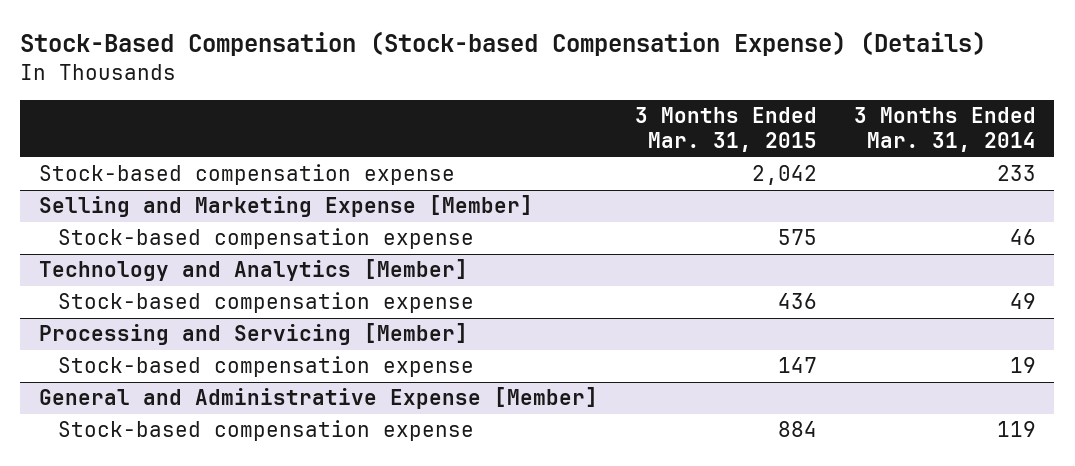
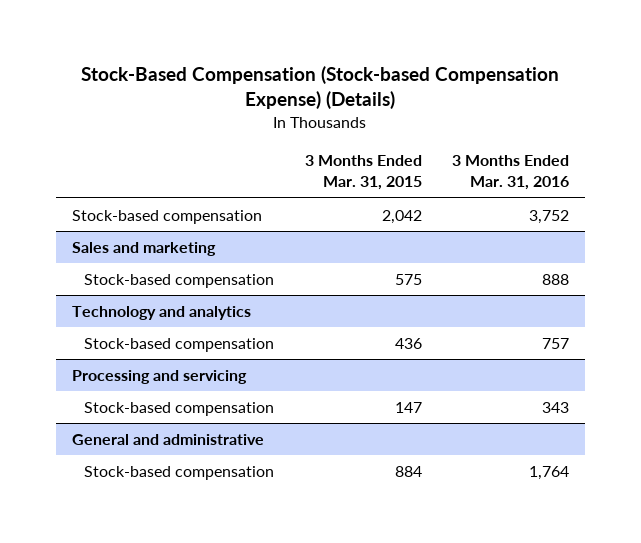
- | 3 Months Ended Mar. 31, 2015 | 3 Months Ended Mar. 31, 2014
+ | 3 Months Ended Mar. 31, 2015 | 3 Months Ended Mar. 31, 2016
- Stock-based compensation expense | 2,042 | 233
- Selling and Marketing Expense [Member]
- Stock-based compensation expense | 575 | 46
- Technology and Analytics [Member]
- Stock-based compensation expense | 436 | 49
- Processing and Servicing [Member]
- Stock-based compensation expense | 147 | 19
- General and Administrative Expense [Member]
- Stock-based compensation expense | 884 | 119
+ Stock-based compensation | 2,042 | 3,752
+ Sales and marketing
+ Stock-based compensation | 575 | 888
+ Technology and analytics
+ Stock-based compensation | 436 | 757
+ Processing and servicing
+ Stock-based compensation | 147 | 343
+ General and administrative
+ Stock-based compensation | 884 | 1,764

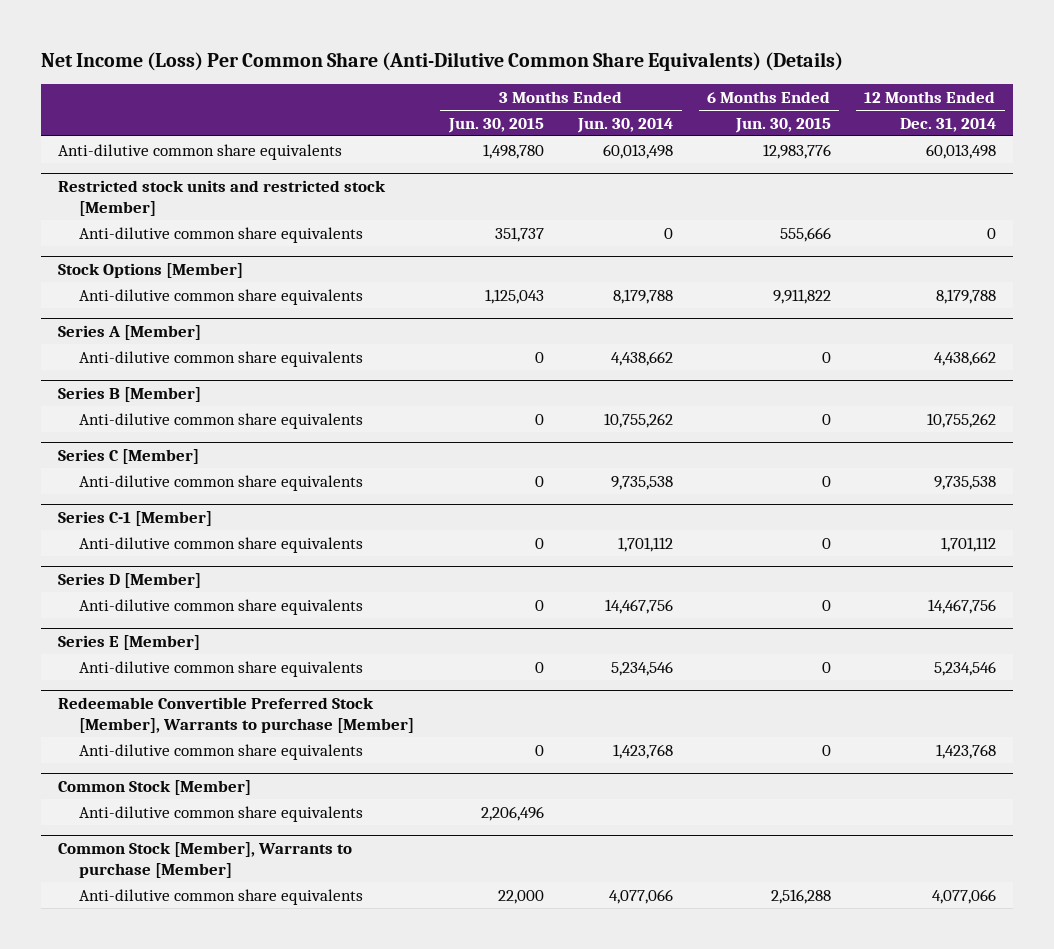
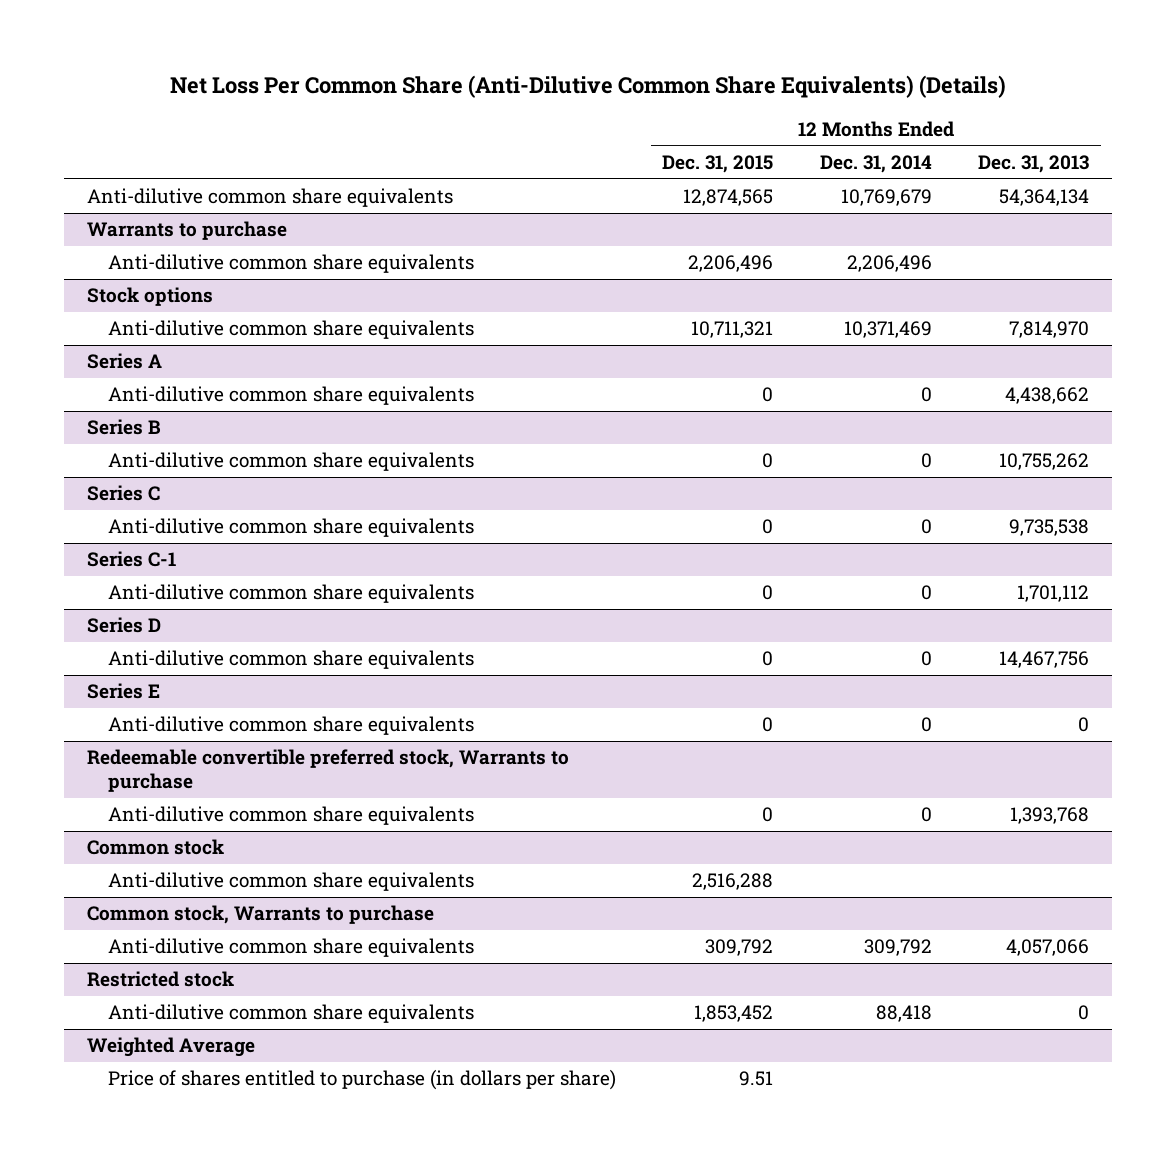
- Net Income (Loss) Per Common Share (Anti-Dilutive Common Share Equivalents) (Details)
+ Net Loss Per Common Share (Anti-Dilutive Common Share Equivalents) (Details)
- | 3 Months Ended Jun. 30, 2015 | 3 Months Ended Jun. 30, 2014 | 6 Months Ended Jun. 30, 2015 | 12 Months Ended Dec. 31, 2014
+ | 12 Months Ended Dec. 31, 2015 | 12 Months Ended Dec. 31, 2014 | 12 Months Ended Dec. 31, 2013
- Anti-dilutive common share equivalents | 1,498,780 | 60,013,498 | 12,983,776 | 60,013,498
- Restricted stock units and restricted stock [Member]
+ Anti-dilutive common share equivalents | 12,874,565 | 10,769,679 | 54,364,134
+ Warrants to purchase
+ Anti-dilutive common share equivalents | 2,206,496 | 2,206,496 |
+ Stock options
+ Anti-dilutive common share equivalents | 10,711,321 | 10,371,469 | 7,814,970
+ Series A
- Stock Options [Member]
- Anti-dilutive common share equivalents | 1,125,043 | 8,179,788 | 9,911,822 | 8,179,788
- Series A [Member]
- Anti-dilutive common share equivalents | 0 | 4,438,662 | 0 | 4,438,662
- Series B [Member]
- Anti-dilutive common share equivalents | 0 | 10,755,262 | 0 | 10,755,262
- Series C [Member]
- Anti-dilutive common share equivalents | 0 | 9,735,538 | 0 | 9,735,538
- Series C-1 [Member]
- Anti-dilutive common share equivalents | 0 | 1,701,112 | 0 | 1,701,112
- Series D [Member]
- Anti-dilutive common share equivalents | 0 | 14,467,756 | 0 | 14,467,756
- Series E [Member]
- Anti-dilutive common share equivalents | 0 | 5,234,546 | 0 | 5,234,546
- Redeemable Convertible Preferred Stock [Member], Warrants to purchase [Member]
- Anti-dilutive common share equivalents | 0 | 1,423,768 | 0 | 1,423,768
- Common Stock [Member]
+ Series B
+ Anti-dilutive common share equivalents | 0 | 0 | 10,755,262
+ Series C
+ Anti-dilutive common share equivalents | 0 | 0 | 9,735,538
+ Series C-1
+ Anti-dilutive common share equivalents | 0 | 0 | 1,701,112
+ Series D
+ Anti-dilutive common share equivalents | 0 | 0 | 14,467,756
+ Series E
+ Anti-dilutive common share equivalents | 0 | 0 | 0
+ Redeemable convertible preferred stock, Warrants to purchase
+ Anti-dilutive common share equivalents | 0 | 0 | 1,393,768
+ Common stock
- Common Stock [Member], Warrants to purchase [Member]
- Anti-dilutive common share equivalents | 22,000 | 4,077,066 | 2,516,288 | 4,077,066
+ Common stock, Warrants to purchase
+ Anti-dilutive common share equivalents | 309,792 | 309,792 | 4,057,066
+ Restricted stock
+ Anti-dilutive common share equivalents | 1,853,452 | 88,418 | 0
+ Weighted Average
+ Price of shares entitled to purchase (in dollars per share) | 9.51 | |

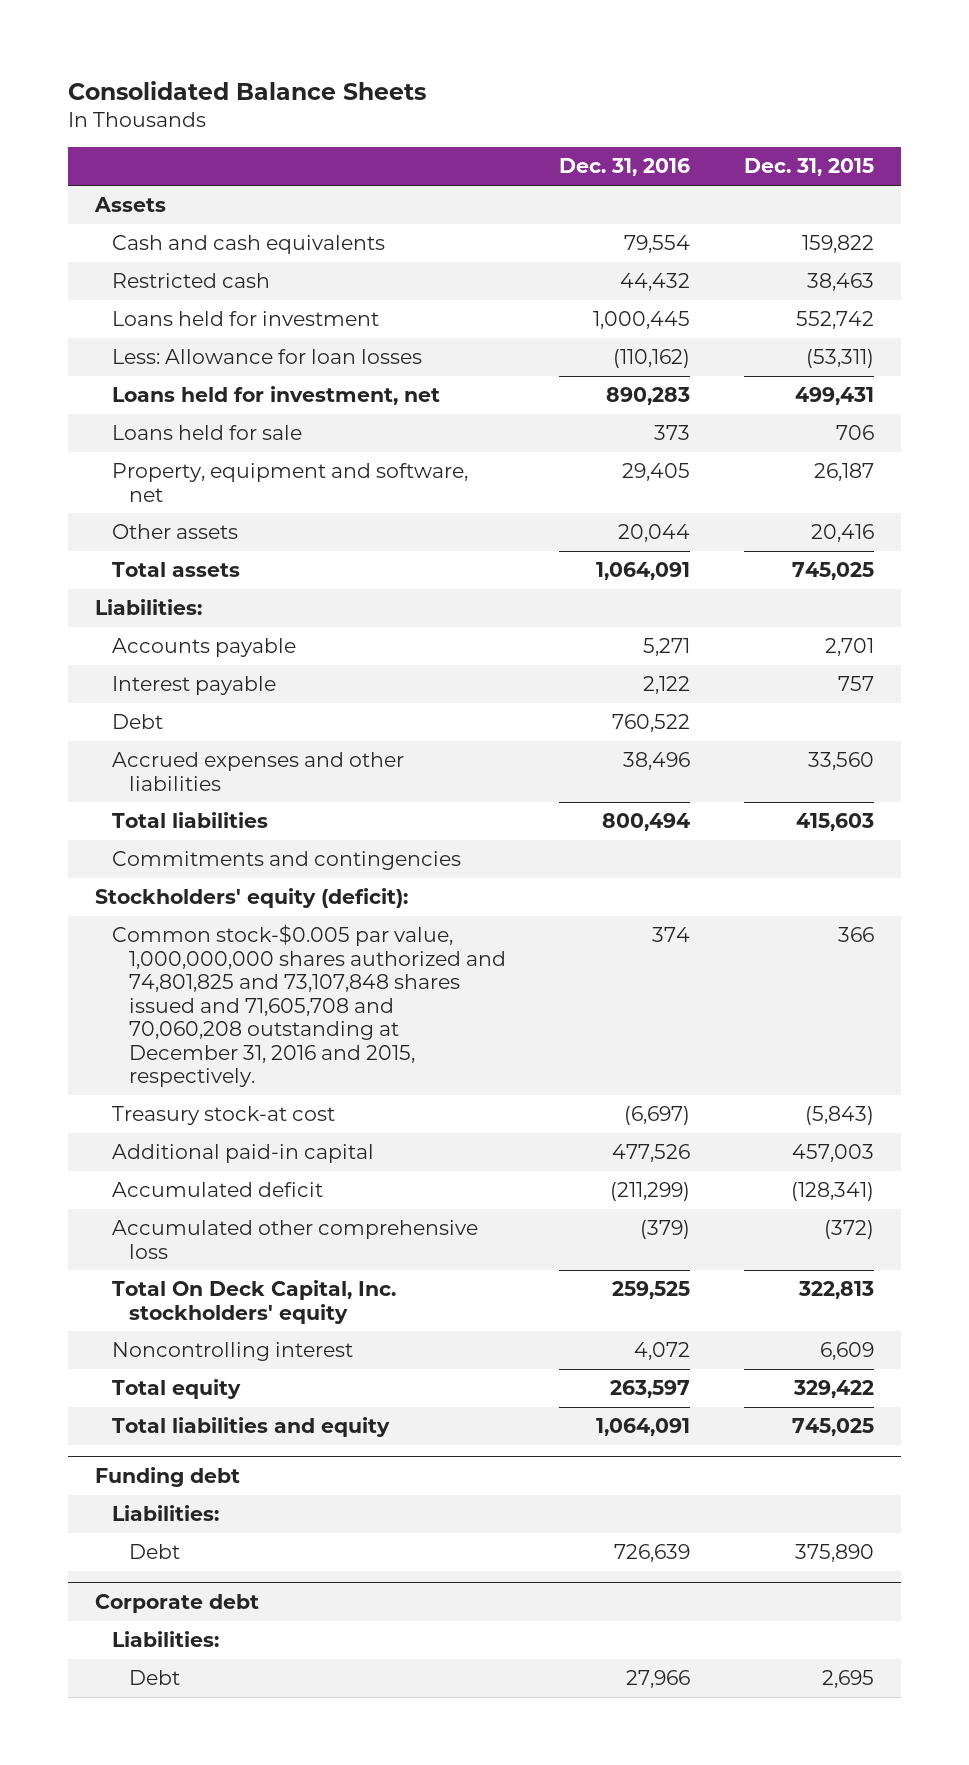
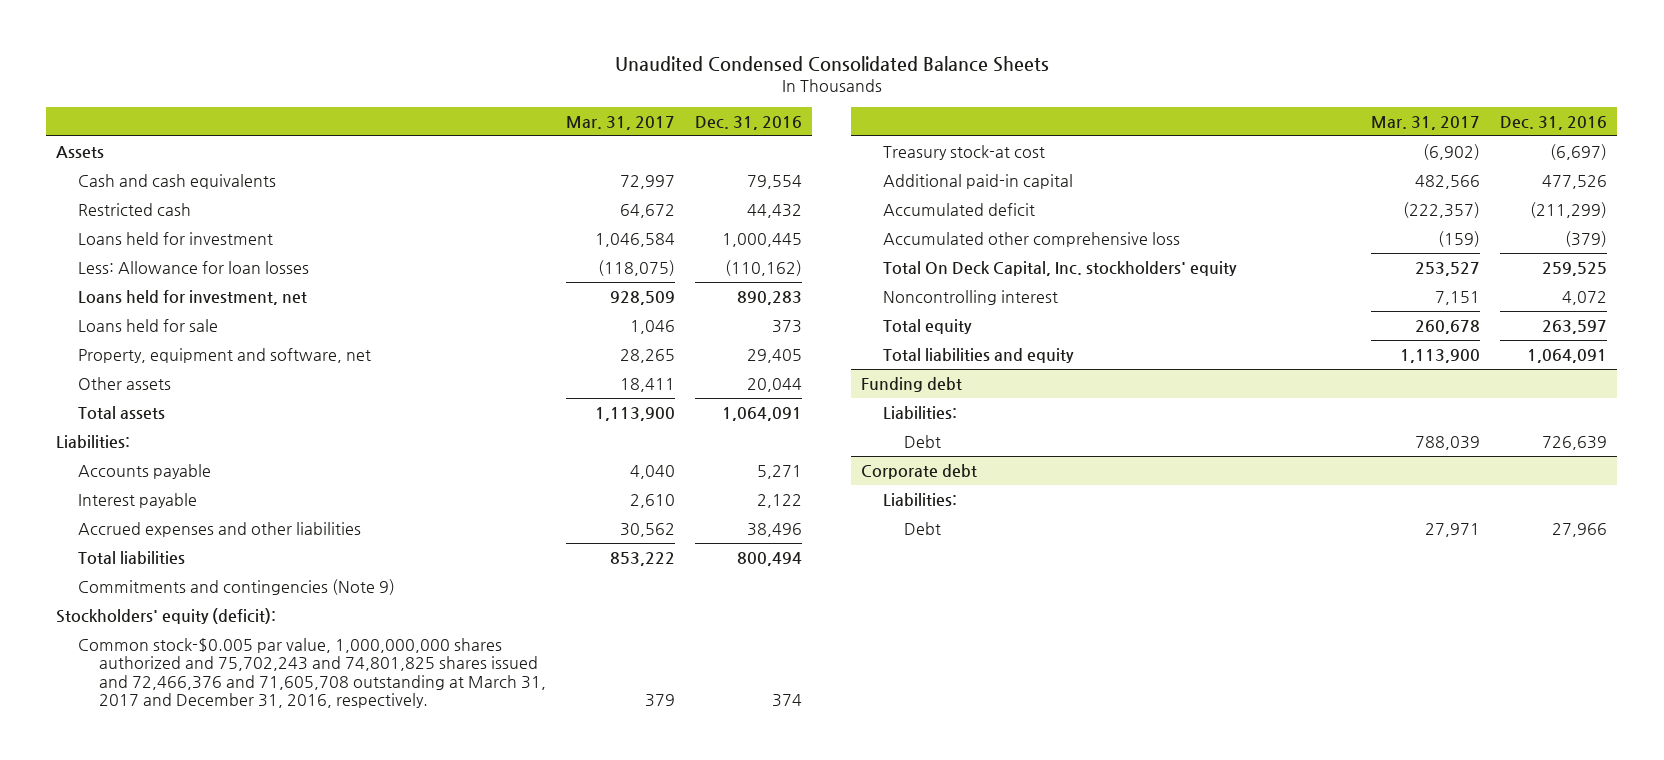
- Consolidated Balance Sheets
+ Unaudited Condensed Consolidated Balance Sheets
- | Dec. 31, 2016 | Dec. 31, 2015
+ | Mar. 31, 2017 | Dec. 31, 2016
- Debt | 760,522 |
- Commitments and contingencies
+ Commitments and contingencies (Note 9)
- Common stock-$0.005 par value, 1,000,000,000 shares authorized and 74,801,825 and 73,107,848 shares issued and 71,605,708 and 70,060,208 outstanding at December 31, 2016 and 2015, respectively. | 374 | 366
+ Common stock-$0.005 par value, 1,000,000,000 shares authorized and 75,702,243 and 74,801,825 shares issued and 72,466,376 and 71,605,708 outstanding at March 31, 2017 and December 31, 2016, respectively. | 379 | 374

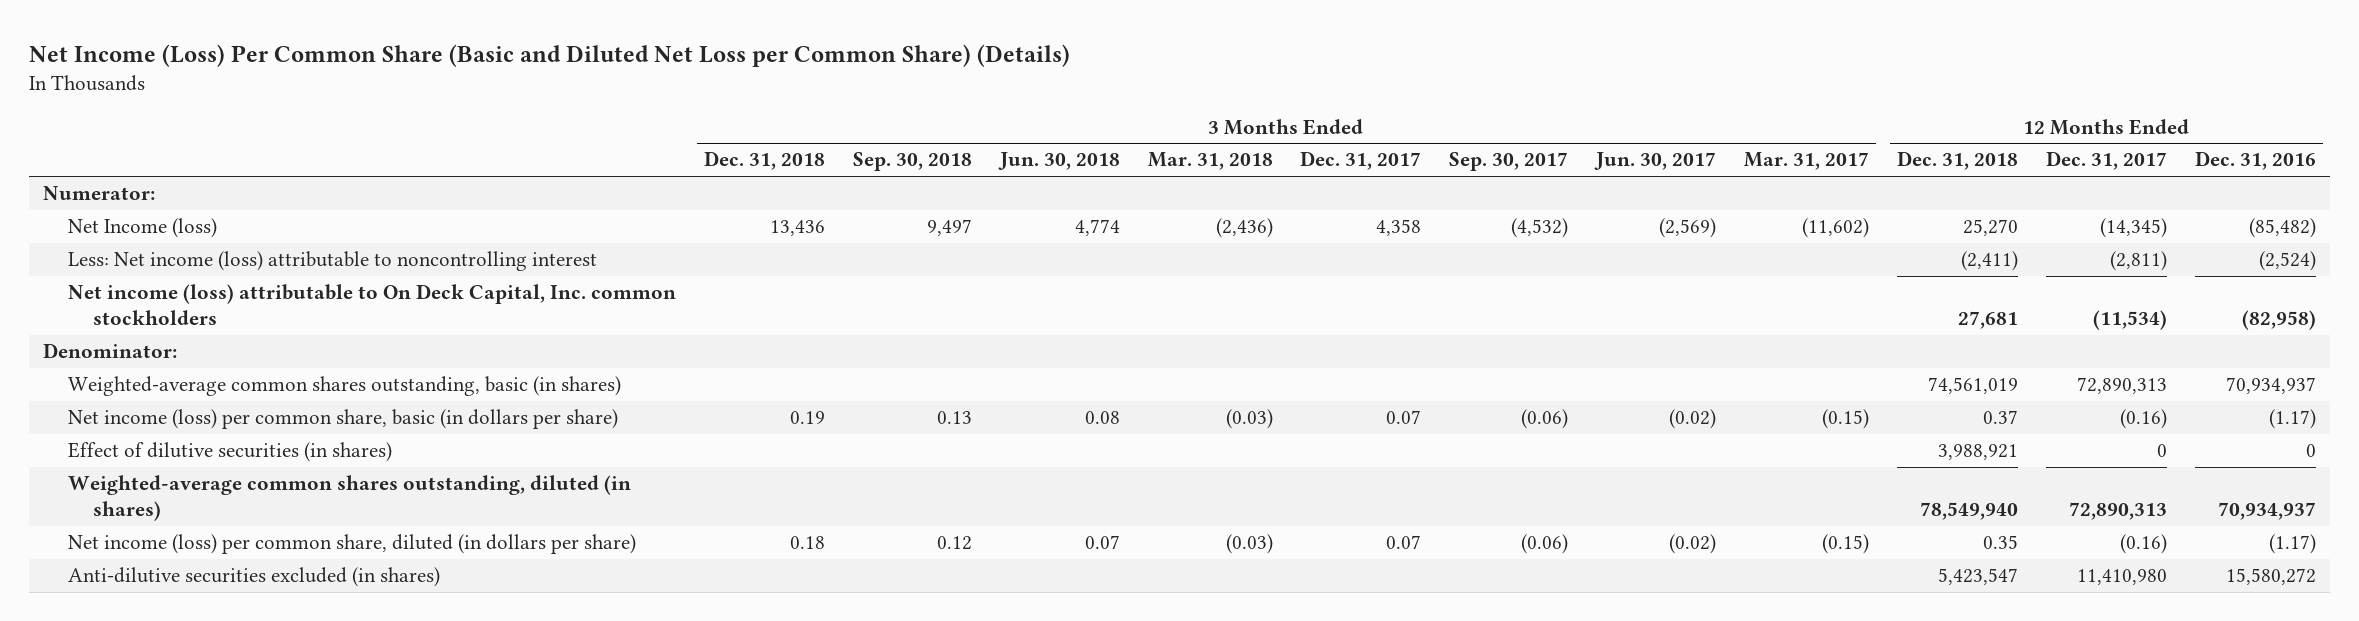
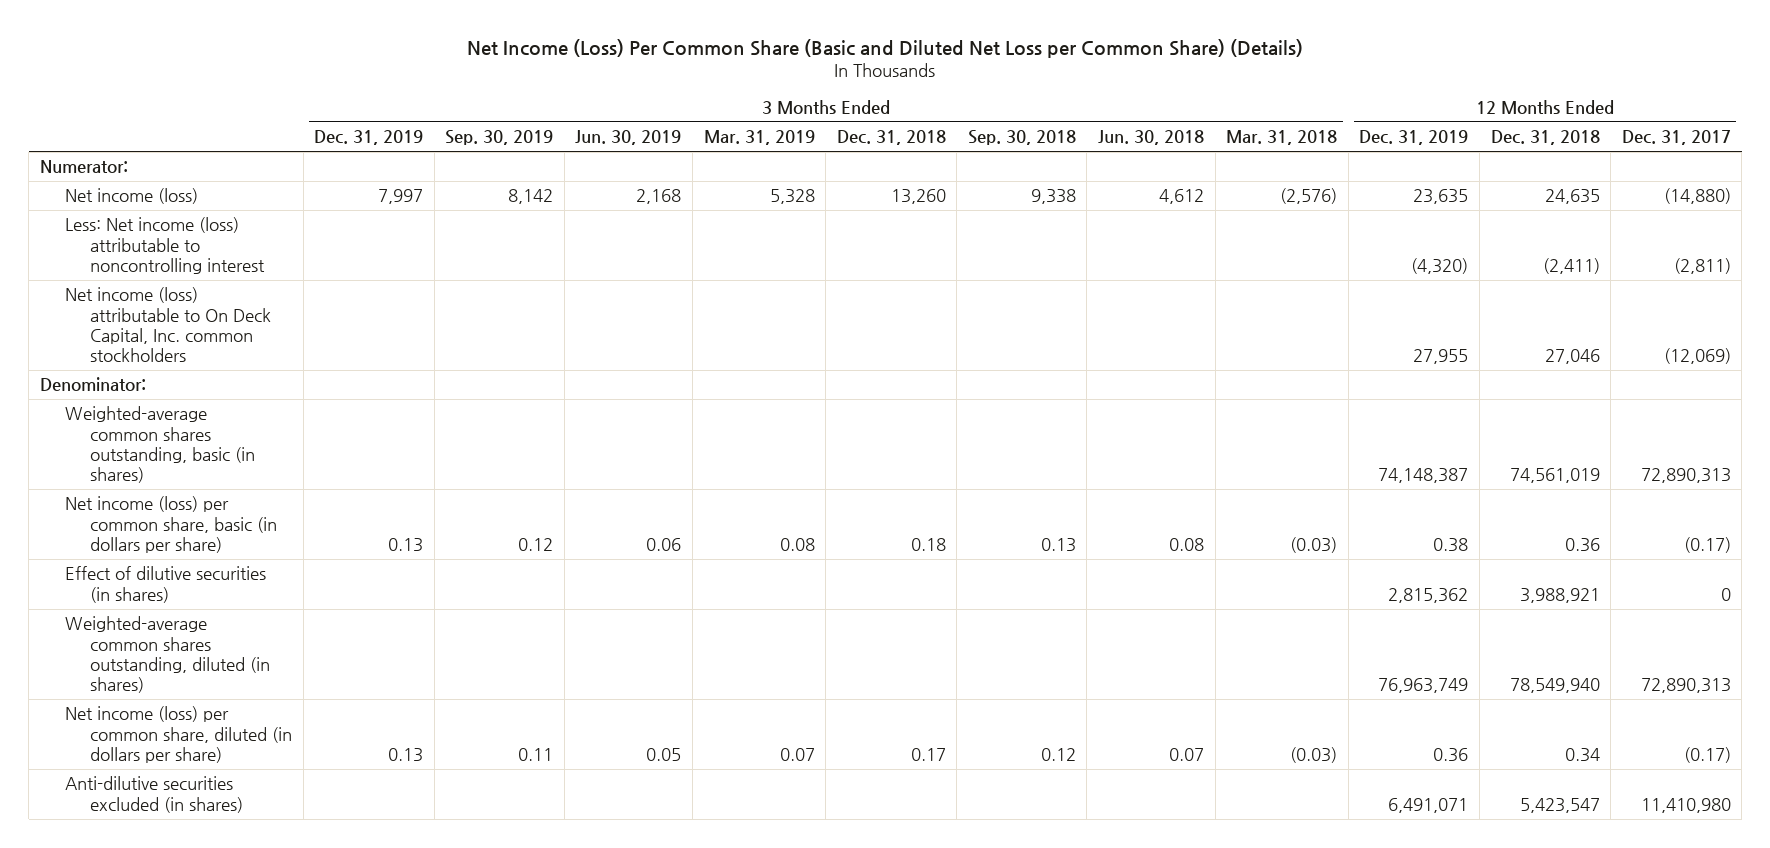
- | 3 Months Ended Dec. 31, 2018 | 3 Months Ended Sep. 30, 2018 | 3 Months Ended Jun. 30, 2018 | 3 Months Ended Mar. 31, 2018 | 3 Months Ended Dec. 31, 2017 | 3 Months Ended Sep. 30, 2017 | 3 Months Ended Jun. 30, 2017 | 3 Months Ended Mar. 31, 2017 | 12 Months Ended Dec. 31, 2018 | 12 Months Ended Dec. 31, 2017 | 12 Months Ended Dec. 31, 2016
+ | 3 Months Ended Dec. 31, 2019 | 3 Months Ended Sep. 30, 2019 | 3 Months Ended Jun. 30, 2019 | 3 Months Ended Mar. 31, 2019 | 3 Months Ended Dec. 31, 2018 | 3 Months Ended Sep. 30, 2018 | 3 Months Ended Jun. 30, 2018 | 3 Months Ended Mar. 31, 2018 | 12 Months Ended Dec. 31, 2019 | 12 Months Ended Dec. 31, 2018 | 12 Months Ended Dec. 31, 2017
- Net Income (loss) | 13,436 | 9,497 | 4,774 | (2,436) | 4,358 | (4,532) | (2,569) | (11,602) | 25,270 | (14,345) | (85,482)
+ Net income (loss) | 7,997 | 8,142 | 2,168 | 5,328 | 13,260 | 9,338 | 4,612 | (2,576) | 23,635 | 24,635 | (14,880)
- Net income (loss) attributable to On Deck Capital, Inc. common stockholders | | | | | | | | | 27,681 | (11,534) | (82,958)
+ Net income (loss) attributable to On Deck Capital, Inc. common stockholders | | | | | | | | | 27,955 | 27,046 | (12,069)
- Net income (loss) per common share, basic (in dollars per share) | 0.19 | 0.13 | 0.08 | (0.03) | 0.07 | (0.06) | (0.02) | (0.15) | 0.37 | (0.16) | (1.17)
+ Net income (loss) per common share, basic (in dollars per share) | 0.13 | 0.12 | 0.06 | 0.08 | 0.18 | 0.13 | 0.08 | (0.03) | 0.38 | 0.36 | (0.17)
- Net income (loss) per common share, diluted (in dollars per share) | 0.18 | 0.12 | 0.07 | (0.03) | 0.07 | (0.06) | (0.02) | (0.15) | 0.35 | (0.16) | (1.17)
+ Net income (loss) per common share, diluted (in dollars per share) | 0.13 | 0.11 | 0.05 | 0.07 | 0.17 | 0.12 | 0.07 | (0.03) | 0.36 | 0.34 | (0.17)

